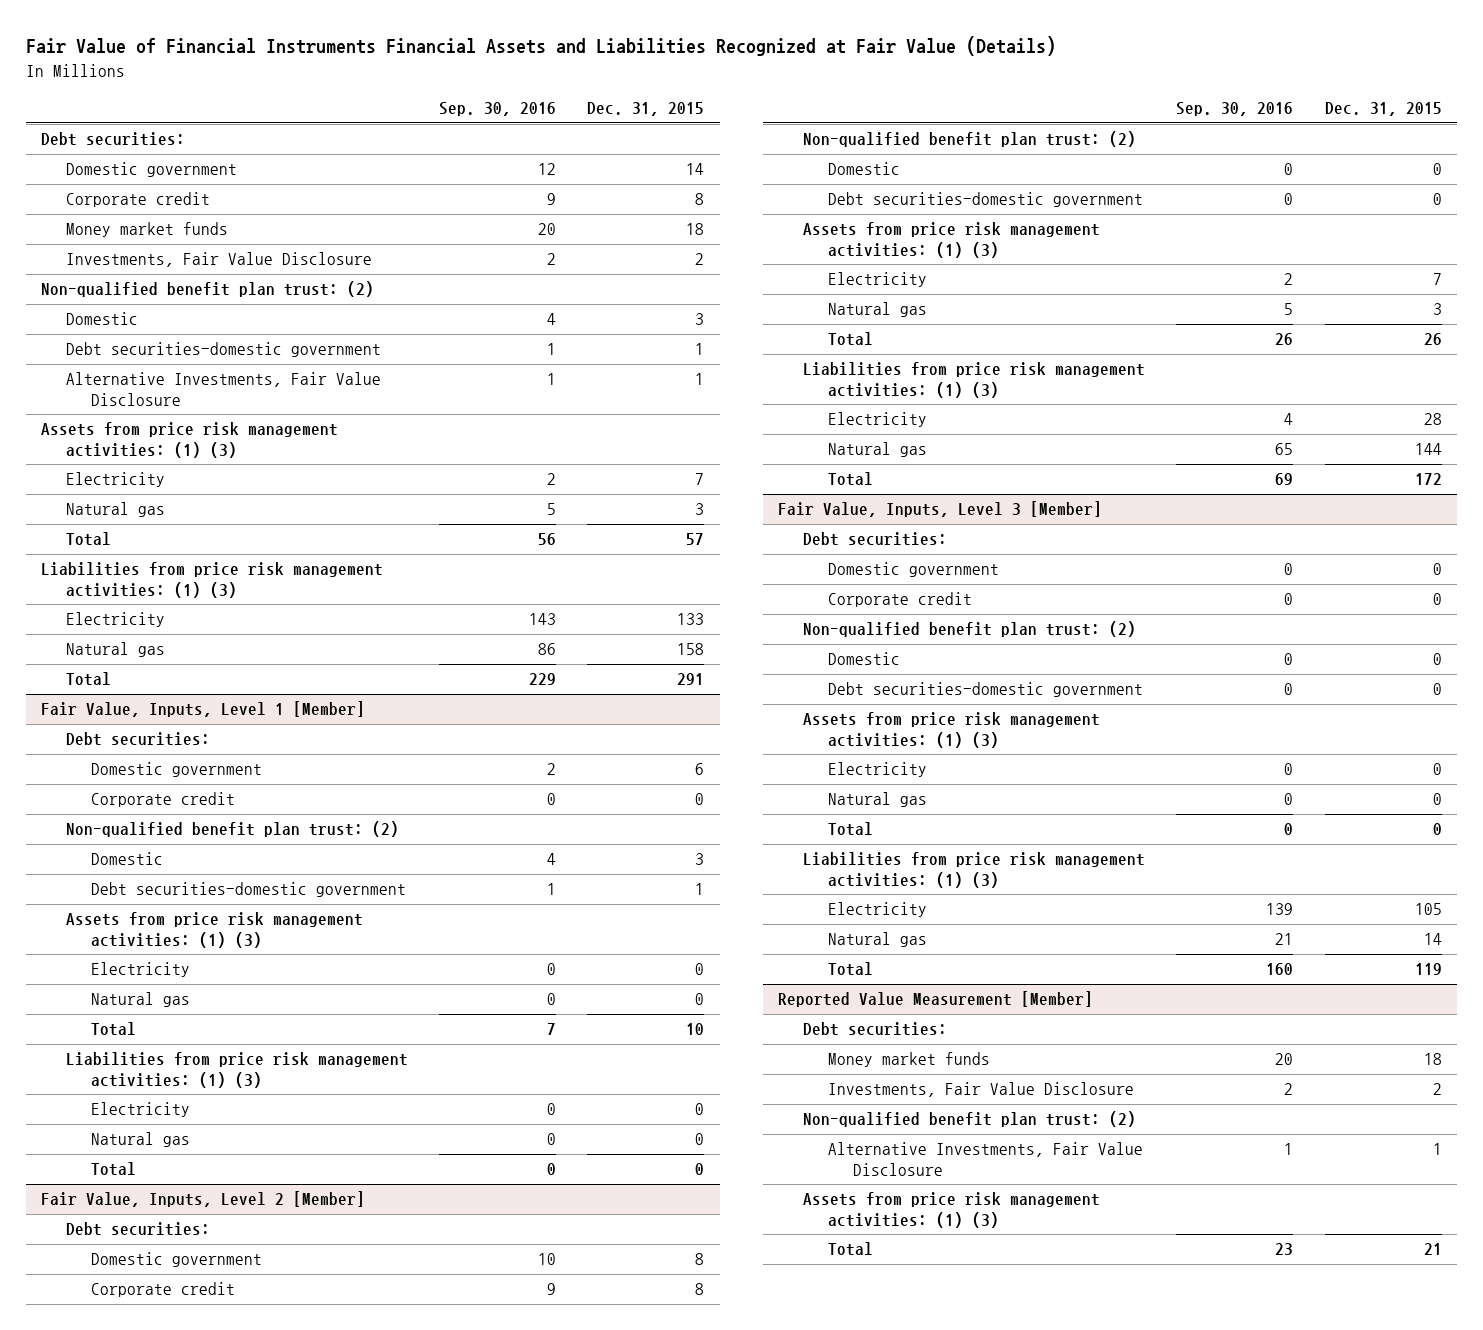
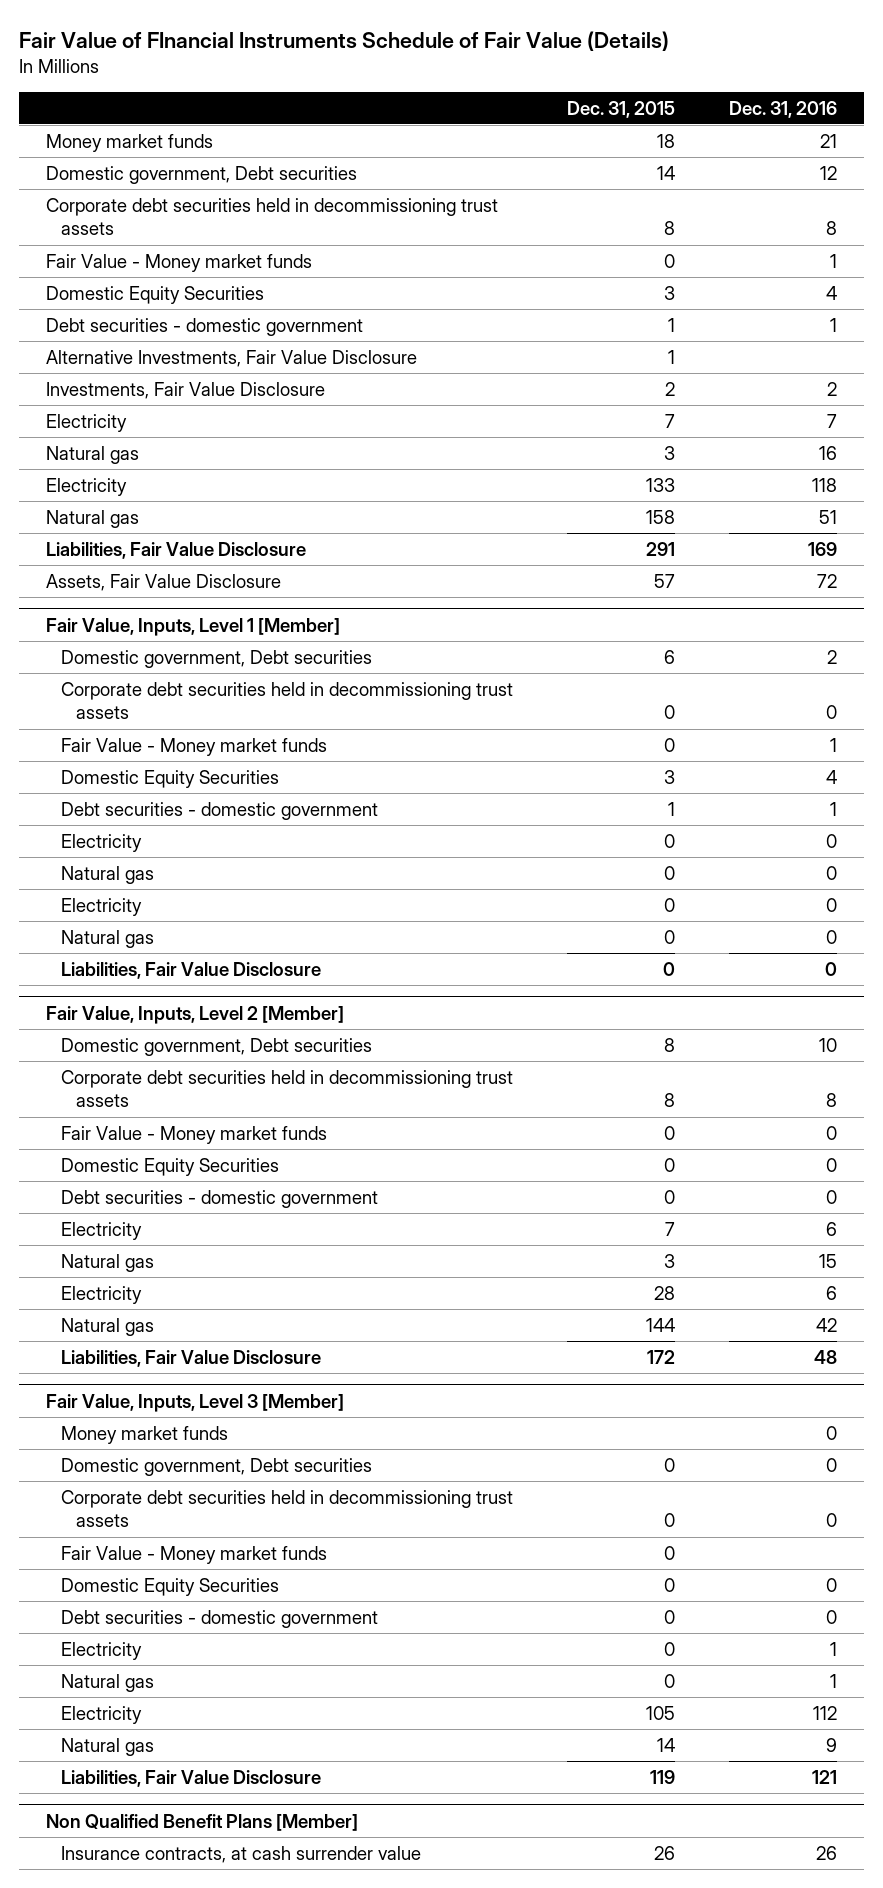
- Fair Value of Financial Instruments Financial Assets and Liabilities Recognized at Fair Value (Details)
+ Fair Value of FInancial Instruments Schedule of Fair Value (Details)
- | Sep. 30, 2016 | Dec. 31, 2015
+ | Dec. 31, 2015 | Dec. 31, 2016
- Debt securities:
- Domestic government | 12 | 14
- Corporate credit | 9 | 8
- Non-qualified benefit plan trust: (2)
- Domestic | 4 | 3
- Debt securities-domestic government | 1 | 1
+ Domestic government, Debt securities | 14 | 12
+ Corporate debt securities held in decommissioning trust assets | 8 | 8
+ Fair Value - Money market funds | 0 | 1
+ Domestic Equity Securities | 3 | 4
+ Debt securities - domestic government | 1 | 1
- Assets from price risk management activities: (1) (3)
moved down: Investments, Fair Value Disclosure | 2 | 2
- Total | 56 | 57
- Liabilities from price risk management activities: (1) (3)
- Total | 229 | 291
+ Liabilities, Fair Value Disclosure | 291 | 169
+ Assets, Fair Value Disclosure | 57 | 72
@ Fair Value, Inputs, Level 1 [Member]
- Debt securities:
- Domestic government | 2 | 6
- Corporate credit | 0 | 0
- Non-qualified benefit plan trust: (2)
- Domestic | 4 | 3
- Debt securities-domestic government | 1 | 1
- Assets from price risk management activities: (1) (3)
+ Domestic government, Debt securities | 6 | 2
+ Corporate debt securities held in decommissioning trust assets | 0 | 0
+ Fair Value - Money market funds | 0 | 1
+ Domestic Equity Securities | 3 | 4
+ Debt securities - domestic government | 1 | 1
- Total | 7 | 10
- Liabilities from price risk management activities: (1) (3)
- Total | 0 | 0
+ Liabilities, Fair Value Disclosure | 0 | 0
@ Fair Value, Inputs, Level 2 [Member]
- Debt securities:
- Domestic government | 10 | 8
- Corporate credit | 9 | 8
- Non-qualified benefit plan trust: (2)
- Domestic | 0 | 0
- Debt securities-domestic government | 0 | 0
- Assets from price risk management activities: (1) (3)
+ Domestic government, Debt securities | 8 | 10
+ Corporate debt securities held in decommissioning trust assets | 8 | 8
+ Fair Value - Money market funds | 0 | 0
+ Domestic Equity Securities | 0 | 0
+ Debt securities - domestic government | 0 | 0
- Total | 26 | 26
- Liabilities from price risk management activities: (1) (3)
- Total | 69 | 172
+ Liabilities, Fair Value Disclosure | 172 | 48
@ Fair Value, Inputs, Level 3 [Member]
- Debt securities:
- Domestic government | 0 | 0
- Corporate credit | 0 | 0
- Non-qualified benefit plan trust: (2)
- Domestic | 0 | 0
- Debt securities-domestic government | 0 | 0
- Assets from price risk management activities: (1) (3)
+ Money market funds | | 0
+ Domestic government, Debt securities | 0 | 0
+ Corporate debt securities held in decommissioning trust assets | 0 | 0
+ Fair Value - Money market funds | 0 |
+ Domestic Equity Securities | 0 | 0
+ Debt securities - domestic government | 0 | 0
- Total | 0 | 0
- Liabilities from price risk management activities: (1) (3)
- Total | 160 | 119
- Reported Value Measurement [Member]
- Debt securities:
- Money market funds | 20 | 18
- Investments, Fair Value Disclosure | 2 | 2
- Non-qualified benefit plan trust: (2)
- Alternative Investments, Fair Value Disclosure | 1 | 1
- Assets from price risk management activities: (1) (3)
- Total | 23 | 21
@ Fair Value, Inputs, Level 3 [Member]
+ Liabilities, Fair Value Disclosure | 119 | 121
+ Non Qualified Benefit Plans [Member]
+ Insurance contracts, at cash surrender value | 26 | 26

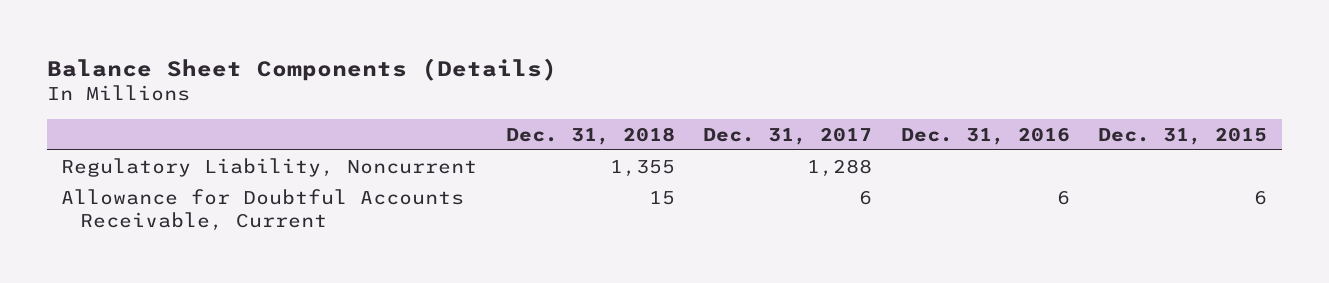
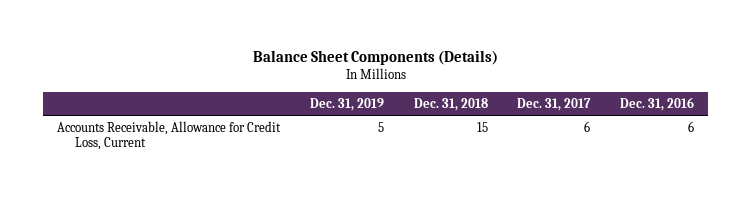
- | Dec. 31, 2018 | Dec. 31, 2017 | Dec. 31, 2016 | Dec. 31, 2015
+ | Dec. 31, 2019 | Dec. 31, 2018 | Dec. 31, 2017 | Dec. 31, 2016
- Regulatory Liability, Noncurrent | 1,355 | 1,288 | |
- Allowance for Doubtful Accounts Receivable, Current | 15 | 6 | 6 | 6
+ Accounts Receivable, Allowance for Credit Loss, Current | 5 | 15 | 6 | 6

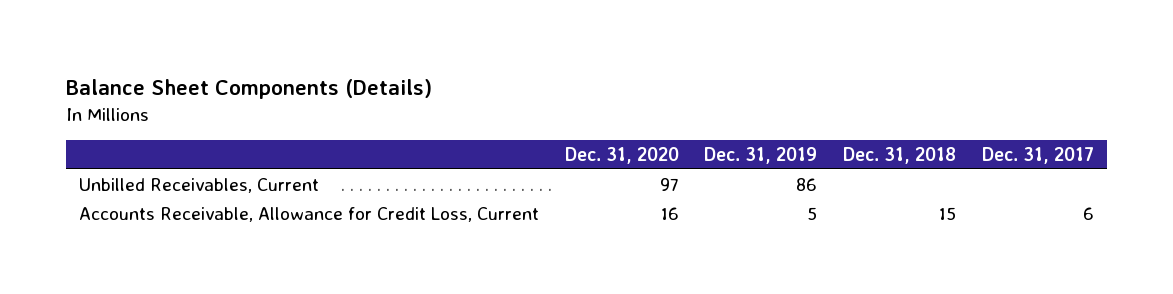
- | Dec. 31, 2019 | Dec. 31, 2018 | Dec. 31, 2017 | Dec. 31, 2016
+ | Dec. 31, 2020 | Dec. 31, 2019 | Dec. 31, 2018 | Dec. 31, 2017
+ Unbilled Receivables, Current | 97 | 86 | |

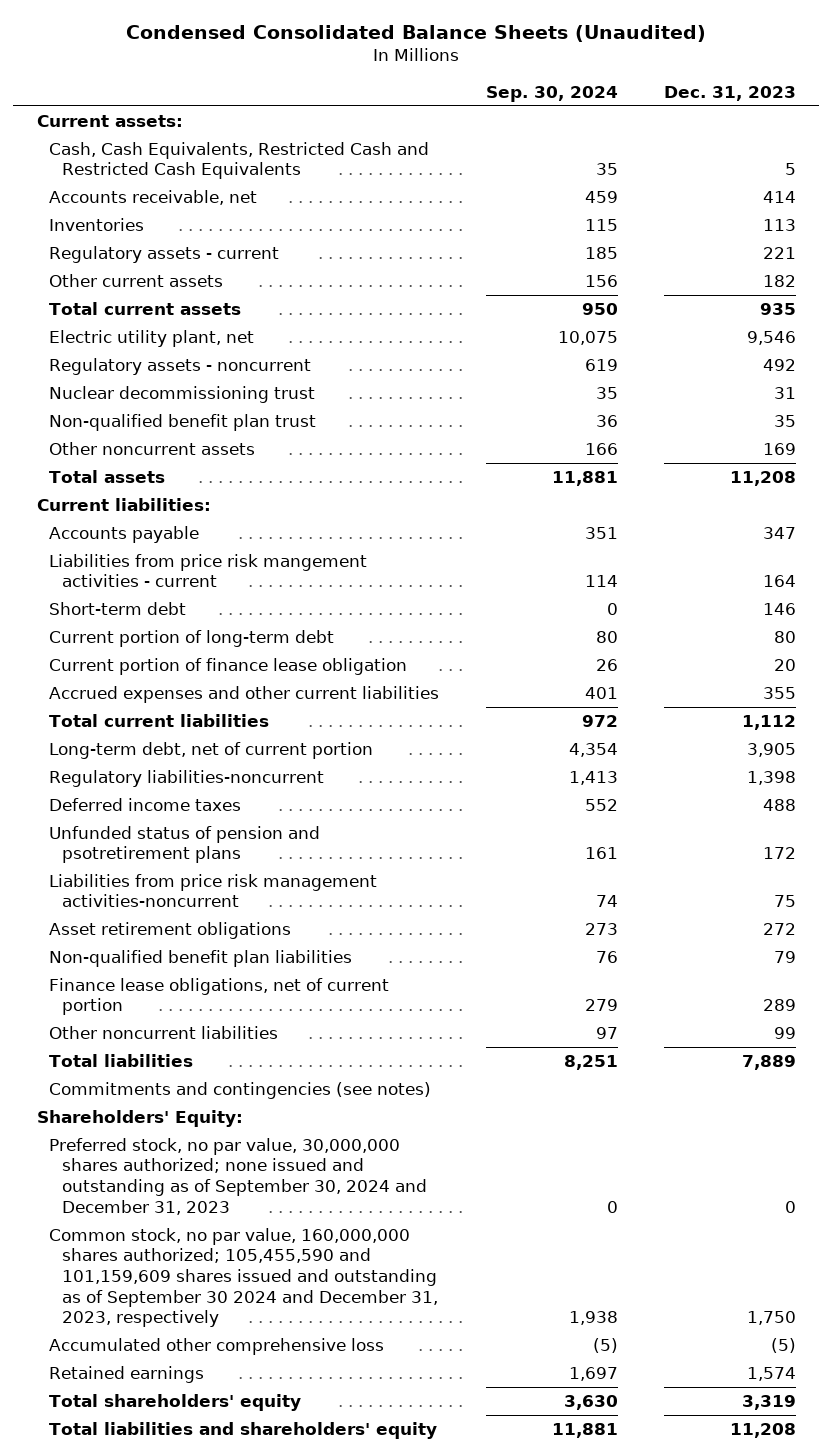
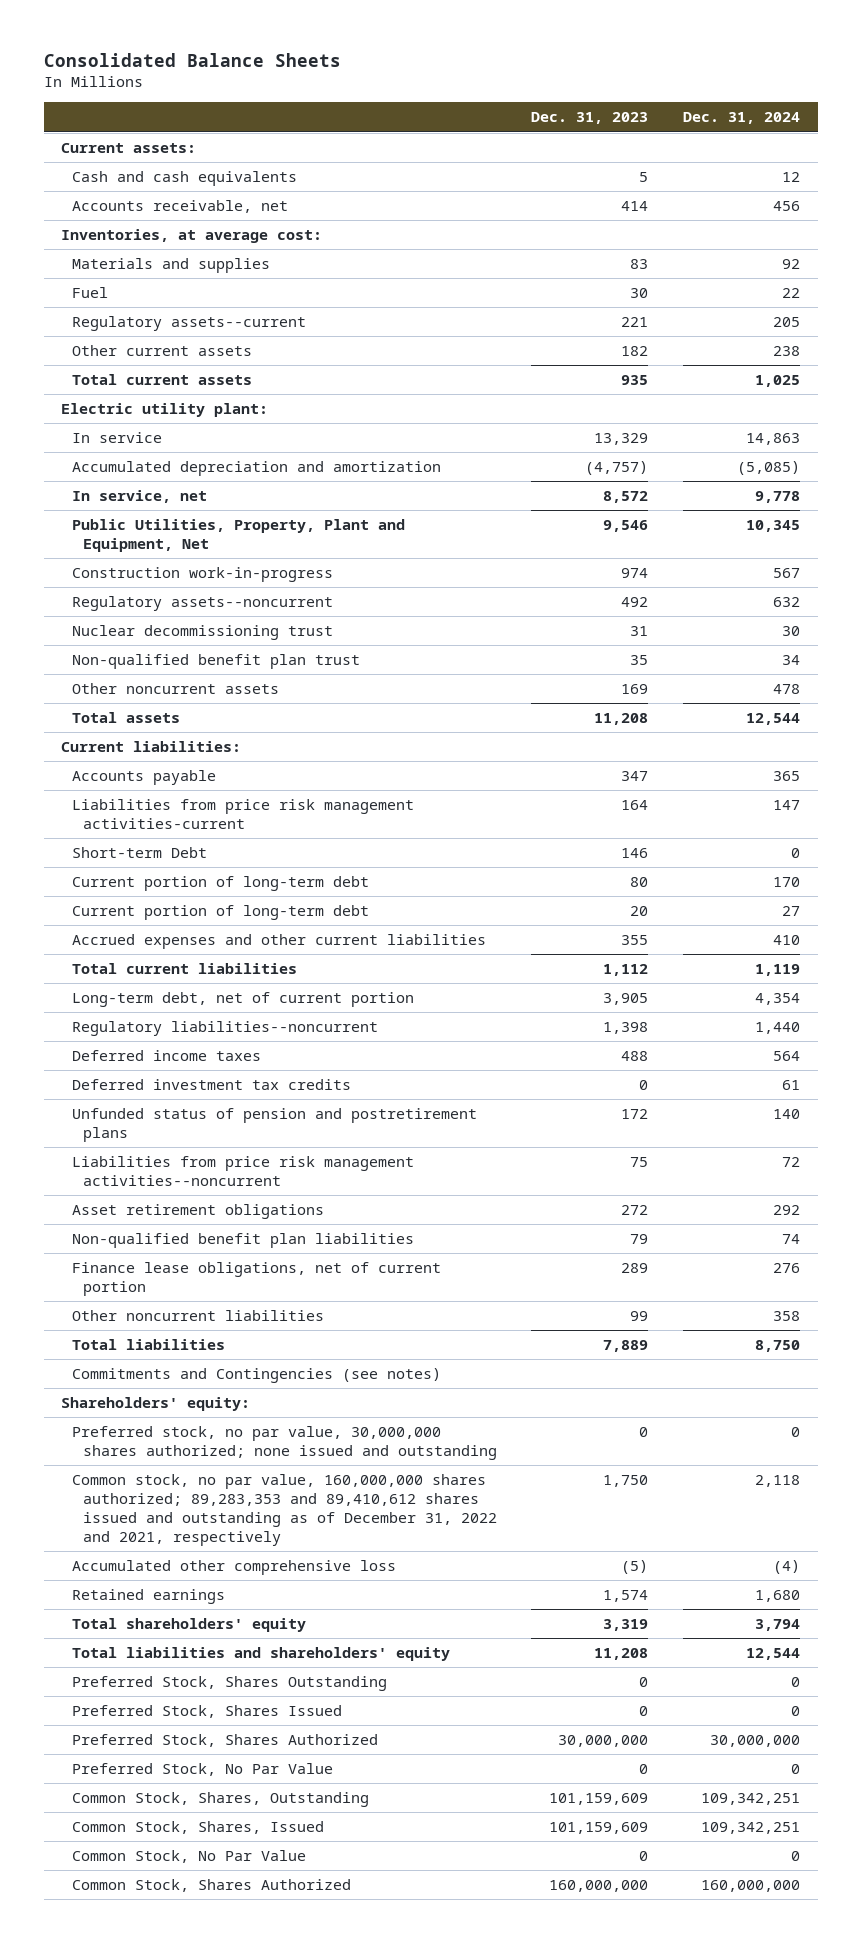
- Condensed Consolidated Balance Sheets (Unaudited)
+ Consolidated Balance Sheets
- | Sep. 30, 2024 | Dec. 31, 2023
+ | Dec. 31, 2023 | Dec. 31, 2024
- Cash, Cash Equivalents, Restricted Cash and Restricted Cash Equivalents | 35 | 5
+ Cash and cash equivalents | 5 | 12
- Inventories | 115 | 113
- Regulatory assets - current | 185 | 221
+ Inventories, at average cost:
+ Materials and supplies | 83 | 92
+ Fuel | 30 | 22
+ Regulatory assets--current | 221 | 205
- Electric utility plant, net | 10,075 | 9,546
- Regulatory assets - noncurrent | 619 | 492
+ Electric utility plant:
+ In service | 13,329 | 14,863
+ Accumulated depreciation and amortization | (4,757) | (5,085)
+ In service, net | 8,572 | 9,778
+ Public Utilities, Property, Plant and Equipment, Net | 9,546 | 10,345
+ Construction work-in-progress | 974 | 567
+ Regulatory assets--noncurrent | 492 | 632
- Liabilities from price risk mangement activities - current | 114 | 164
- Short-term debt | 0 | 146
+ Liabilities from price risk management activities-current | 164 | 147
+ Short-term Debt | 146 | 0
- Current portion of finance lease obligation | 26 | 20
+ Current portion of long-term debt | 20 | 27
- Regulatory liabilities-noncurrent | 1,413 | 1,398
+ Regulatory liabilities--noncurrent | 1,398 | 1,440
- Unfunded status of pension and psotretirement plans | 161 | 172
- Liabilities from price risk management activities-noncurrent | 74 | 75
+ Deferred investment tax credits | 0 | 61
+ Unfunded status of pension and postretirement plans | 172 | 140
+ Liabilities from price risk management activities--noncurrent | 75 | 72
- Commitments and contingencies (see notes)
- Shareholders' Equity:
- Preferred stock, no par value, 30,000,000 shares authorized; none issued and outstanding as of September 30, 2024 and December 31, 2023 | 0 | 0
- Common stock, no par value, 160,000,000 shares authorized; 105,455,590 and 101,159,609 shares issued and outstanding as of September 30 2024 and December 31, 2023, respectively | 1,938 | 1,750
+ Commitments and Contingencies (see notes)
+ Shareholders' equity:
+ Preferred stock, no par value, 30,000,000 shares authorized; none issued and outstanding | 0 | 0
+ Common stock, no par value, 160,000,000 shares authorized; 89,283,353 and 89,410,612 shares issued and outstanding as of December 31, 2022 and 2021, respectively | 1,750 | 2,118
+ Preferred Stock, Shares Outstanding | 0 | 0
+ Preferred Stock, Shares Issued | 0 | 0
+ Preferred Stock, Shares Authorized | 30,000,000 | 30,000,000
+ Preferred Stock, No Par Value | 0 | 0
+ Common Stock, Shares, Outstanding | 101,159,609 | 109,342,251
+ Common Stock, Shares, Issued | 101,159,609 | 109,342,251
+ Common Stock, No Par Value | 0 | 0
+ Common Stock, Shares Authorized | 160,000,000 | 160,000,000

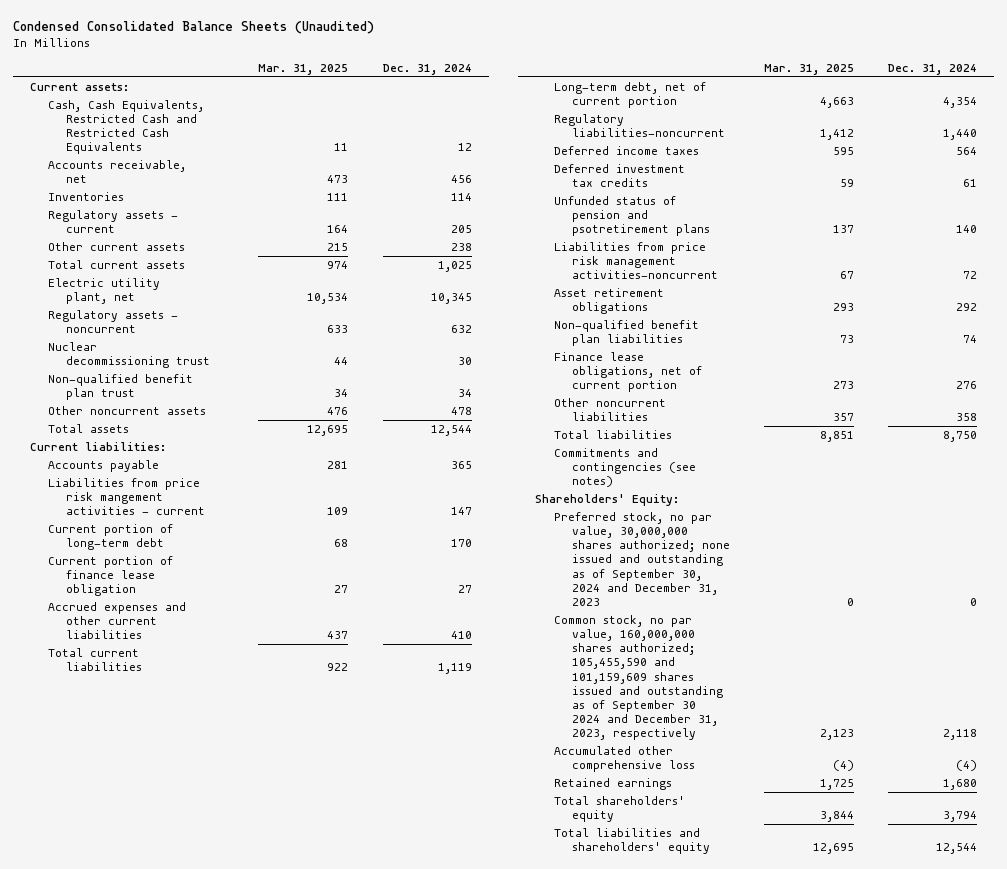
- Consolidated Balance Sheets
+ Condensed Consolidated Balance Sheets (Unaudited)
- | Dec. 31, 2023 | Dec. 31, 2024
+ | Mar. 31, 2025 | Dec. 31, 2024
- Cash and cash equivalents | 5 | 12
+ Cash, Cash Equivalents, Restricted Cash and Restricted Cash Equivalents | 11 | 12
- Inventories, at average cost:
- Materials and supplies | 83 | 92
- Fuel | 30 | 22
- Regulatory assets--current | 221 | 205
+ Inventories | 111 | 114
+ Regulatory assets - current | 164 | 205
- Electric utility plant:
- In service | 13,329 | 14,863
- Accumulated depreciation and amortization | (4,757) | (5,085)
- In service, net | 8,572 | 9,778
- Public Utilities, Property, Plant and Equipment, Net | 9,546 | 10,345
- Construction work-in-progress | 974 | 567
- Regulatory assets--noncurrent | 492 | 632
+ Electric utility plant, net | 10,534 | 10,345
+ Regulatory assets - noncurrent | 633 | 632
- Liabilities from price risk management activities-current | 164 | 147
- Short-term Debt | 146 | 0
+ Liabilities from price risk mangement activities - current | 109 | 147
- Current portion of long-term debt | 20 | 27
+ Current portion of finance lease obligation | 27 | 27
- Regulatory liabilities--noncurrent | 1,398 | 1,440
+ Regulatory liabilities-noncurrent | 1,412 | 1,440
- Unfunded status of pension and postretirement plans | 172 | 140
- Liabilities from price risk management activities--noncurrent | 75 | 72
+ Unfunded status of pension and psotretirement plans | 137 | 140
+ Liabilities from price risk management activities-noncurrent | 67 | 72
- Commitments and Contingencies (see notes)
- Shareholders' equity:
- Preferred stock, no par value, 30,000,000 shares authorized; none issued and outstanding | 0 | 0
- Common stock, no par value, 160,000,000 shares authorized; 89,283,353 and 89,410,612 shares issued and outstanding as of December 31, 2022 and 2021, respectively | 1,750 | 2,118
+ Commitments and contingencies (see notes)
+ Shareholders' Equity:
+ Preferred stock, no par value, 30,000,000 shares authorized; none issued and outstanding as of September 30, 2024 and December 31, 2023 | 0 | 0
+ Common stock, no par value, 160,000,000 shares authorized; 105,455,590 and 101,159,609 shares issued and outstanding as of September 30 2024 and December 31, 2023, respectively | 2,123 | 2,118
- Preferred Stock, Shares Outstanding | 0 | 0
- Preferred Stock, Shares Issued | 0 | 0
- Preferred Stock, Shares Authorized | 30,000,000 | 30,000,000
- Preferred Stock, No Par Value | 0 | 0
- Common Stock, Shares, Outstanding | 101,159,609 | 109,342,251
- Common Stock, Shares, Issued | 101,159,609 | 109,342,251
- Common Stock, No Par Value | 0 | 0
- Common Stock, Shares Authorized | 160,000,000 | 160,000,000

